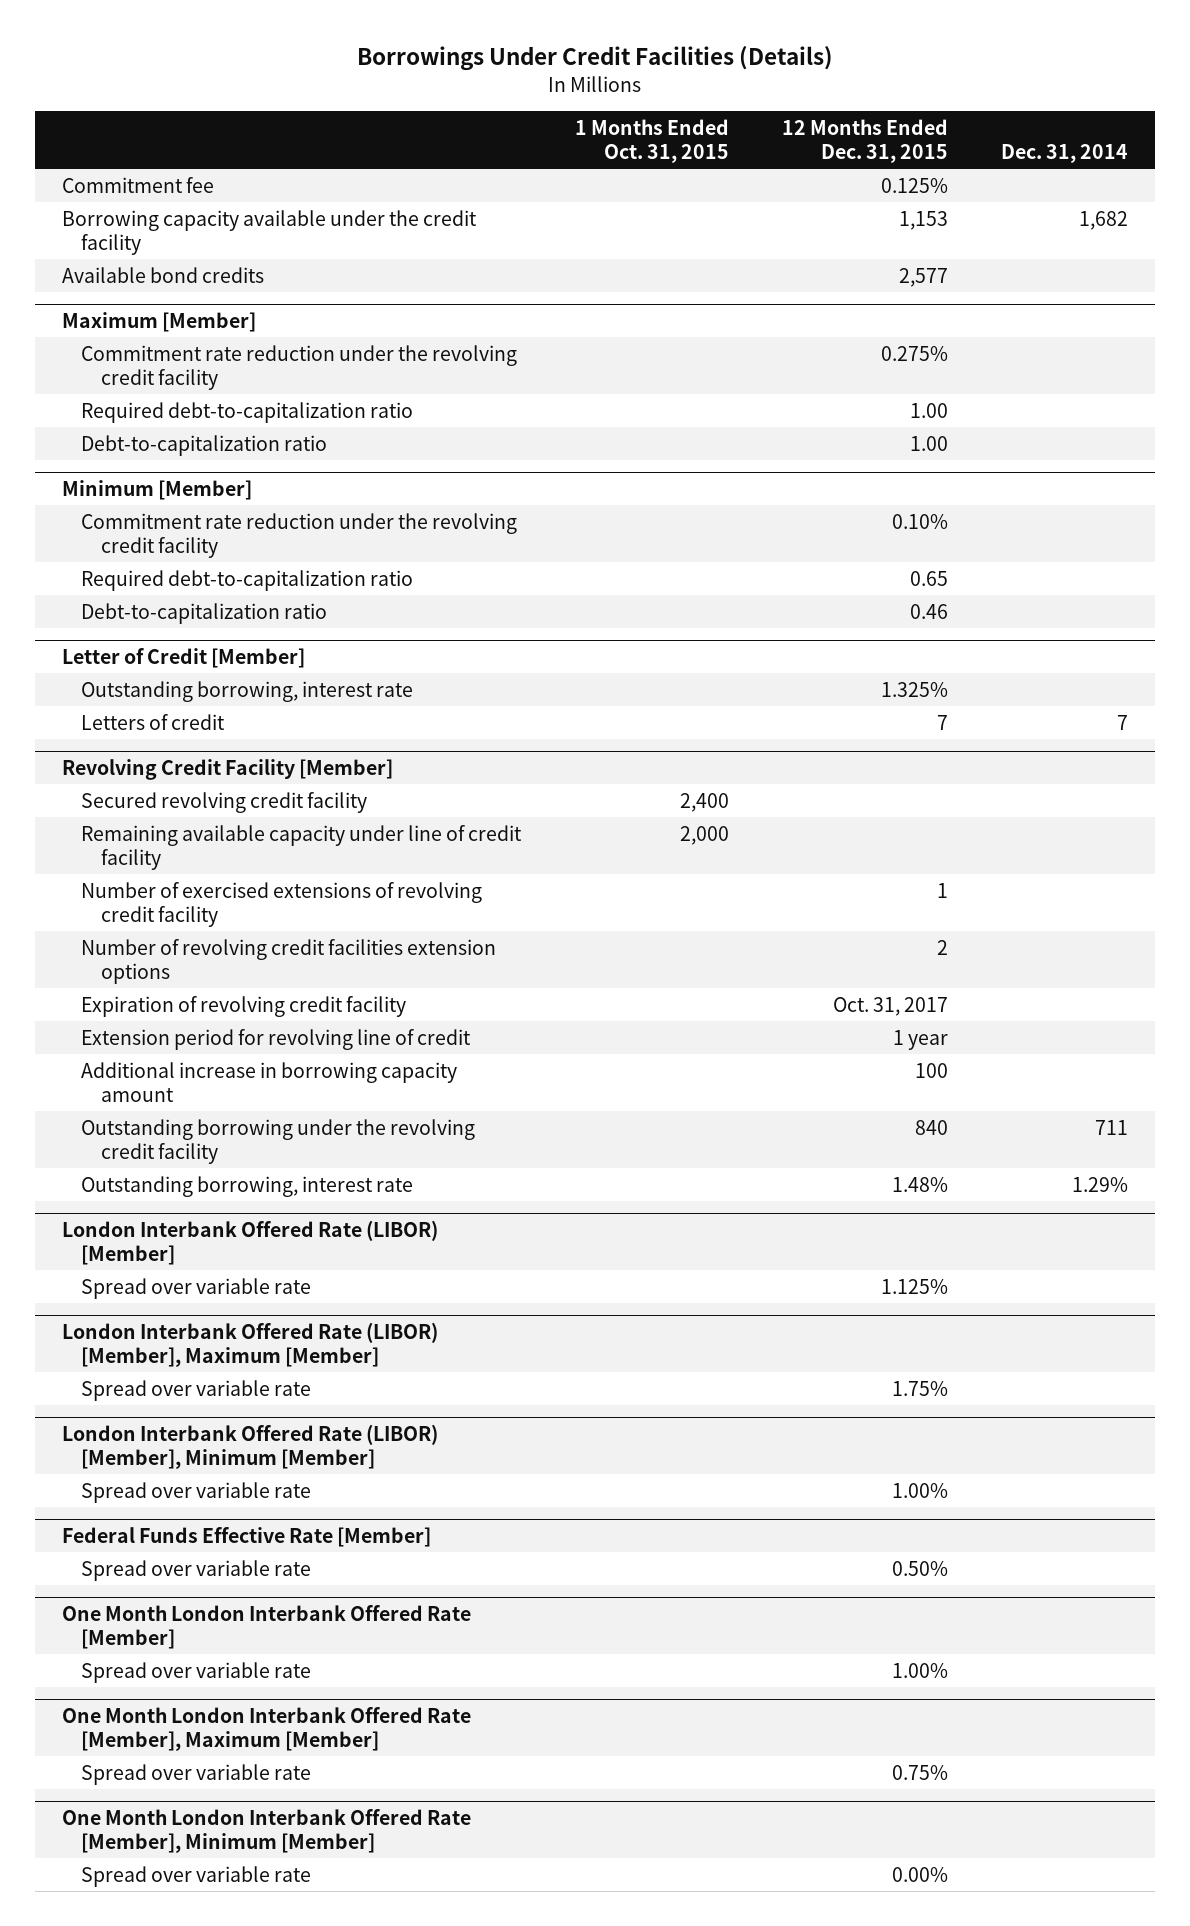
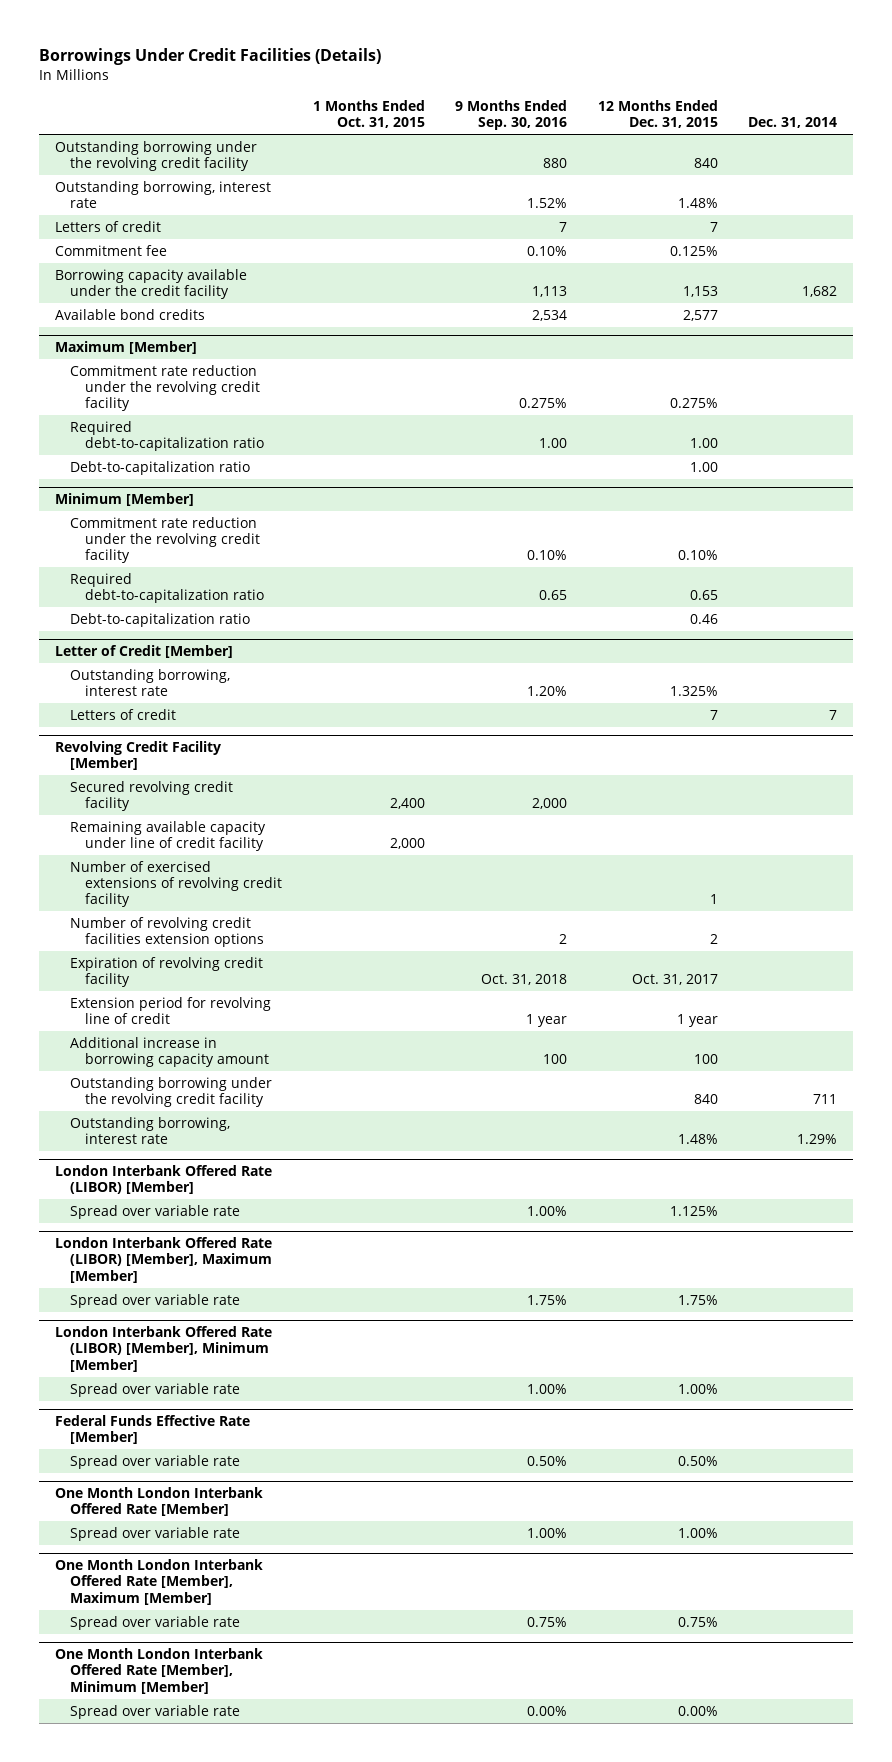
- | 1 Months Ended Oct. 31, 2015 | 12 Months Ended Dec. 31, 2015 | Dec. 31, 2014
+ | 1 Months Ended Oct. 31, 2015 | 9 Months Ended Sep. 30, 2016 | 12 Months Ended Dec. 31, 2015 | Dec. 31, 2014
+ Outstanding borrowing under the revolving credit facility | | 880 | 840 |
+ Outstanding borrowing, interest rate | | 1.52% | 1.48% |
+ Letters of credit | | 7 | 7 |

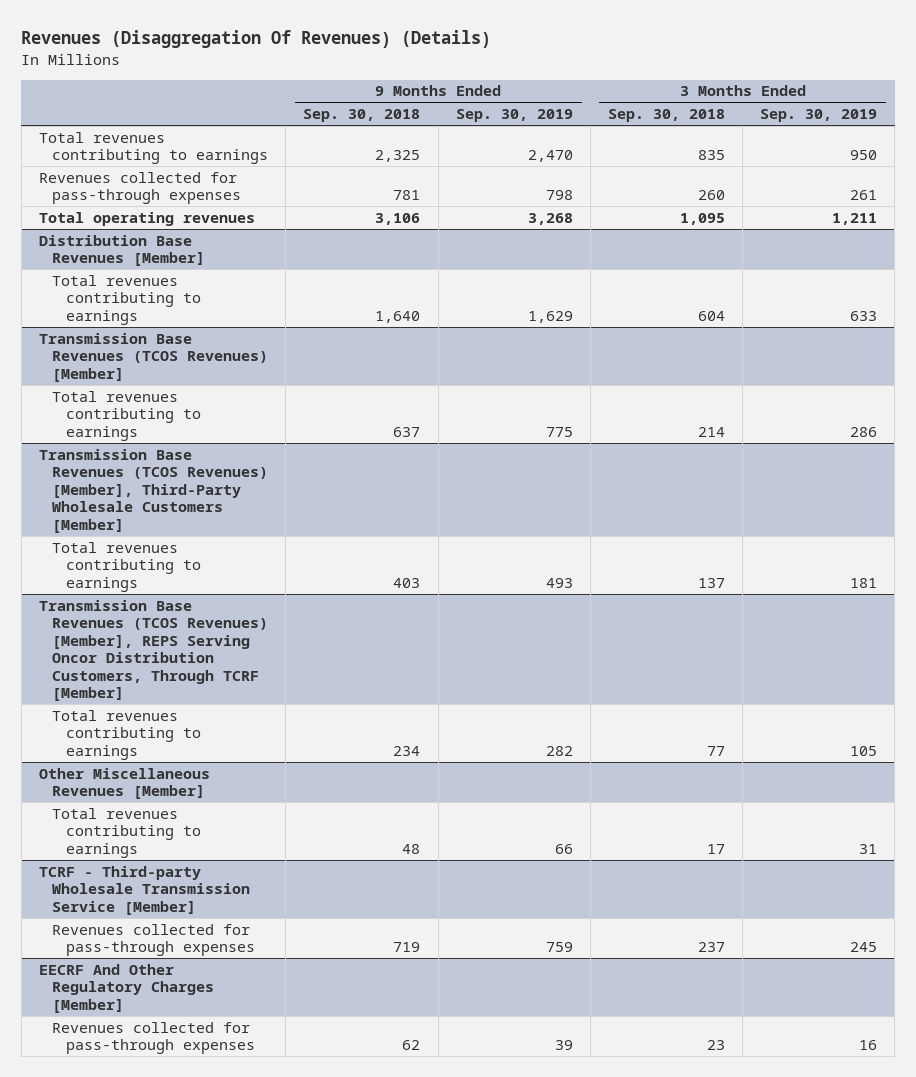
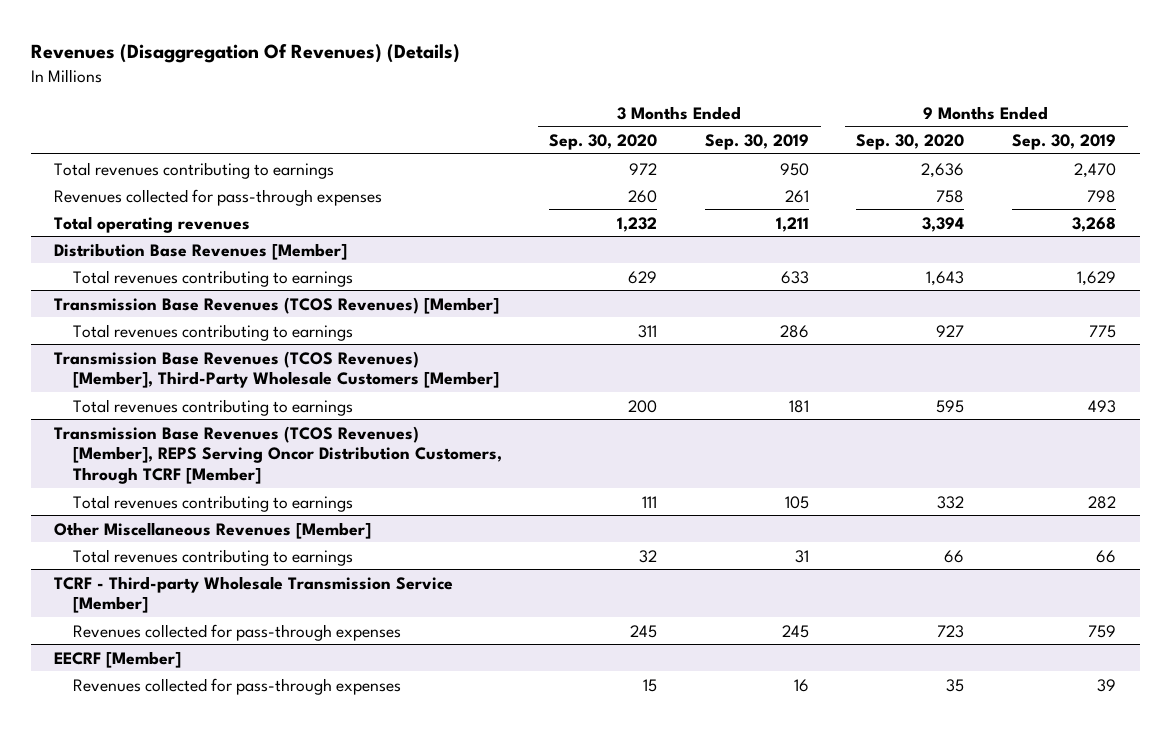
- | 9 Months Ended Sep. 30, 2018 | 9 Months Ended Sep. 30, 2019 | 3 Months Ended Sep. 30, 2018 | 3 Months Ended Sep. 30, 2019
+ | 3 Months Ended Sep. 30, 2020 | 3 Months Ended Sep. 30, 2019 | 9 Months Ended Sep. 30, 2020 | 9 Months Ended Sep. 30, 2019
- EECRF And Other Regulatory Charges [Member]
+ EECRF [Member]

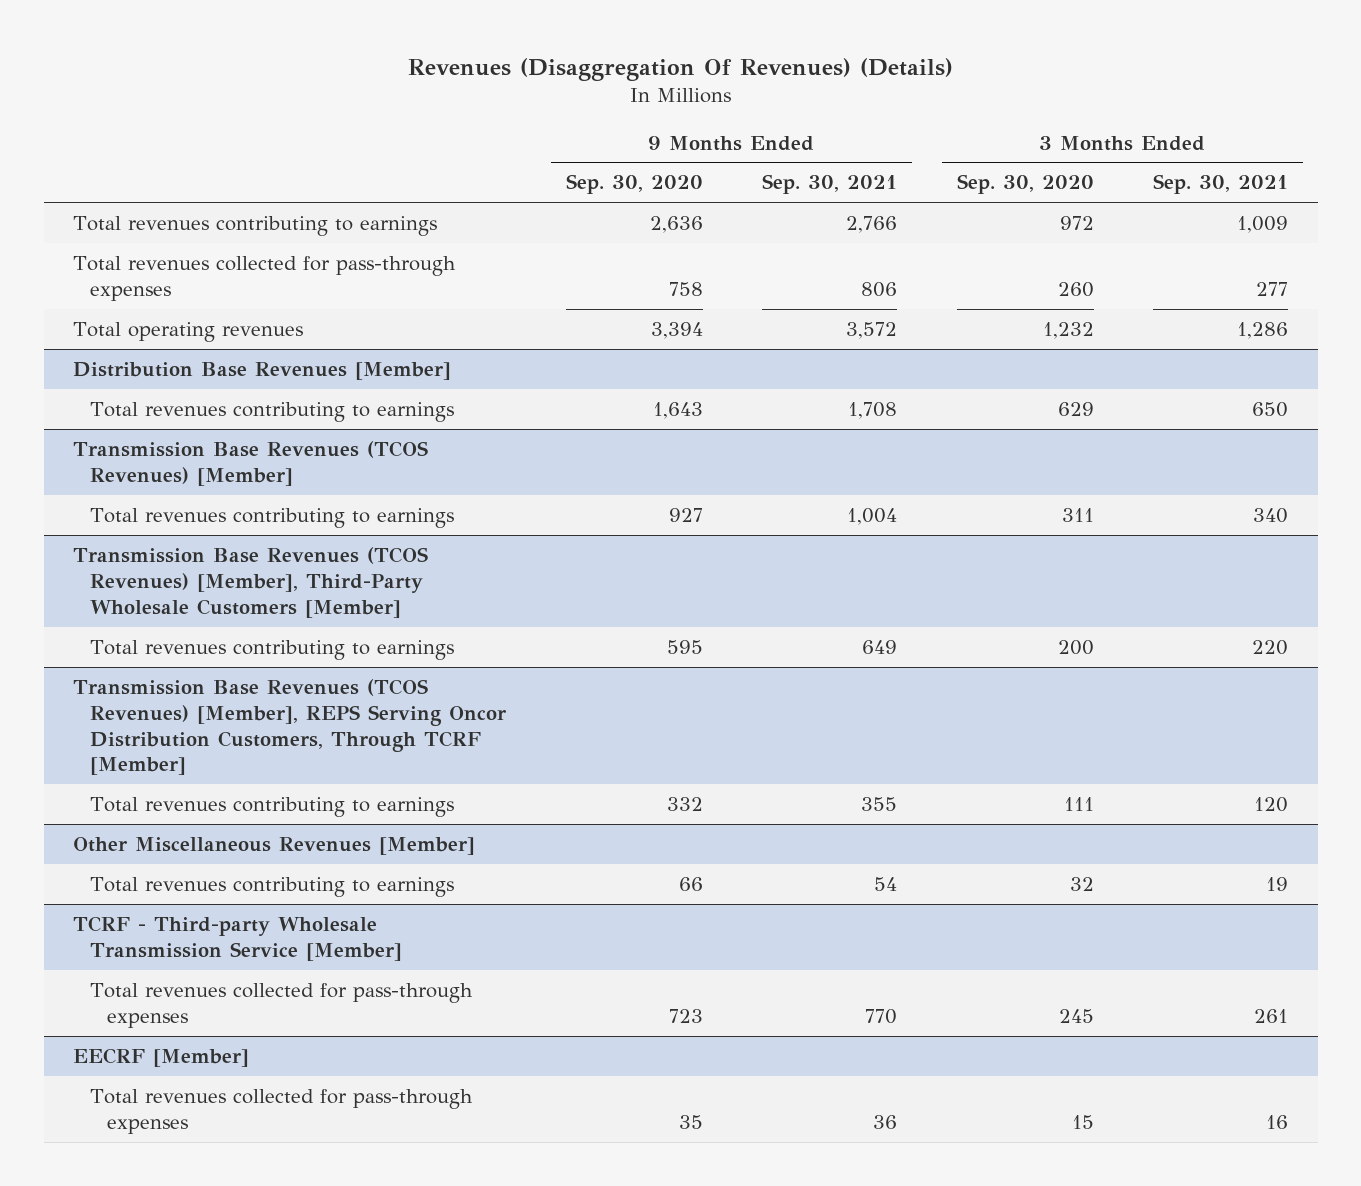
- | 3 Months Ended Sep. 30, 2020 | 3 Months Ended Sep. 30, 2019 | 9 Months Ended Sep. 30, 2020 | 9 Months Ended Sep. 30, 2019
+ | 9 Months Ended Sep. 30, 2020 | 9 Months Ended Sep. 30, 2021 | 3 Months Ended Sep. 30, 2020 | 3 Months Ended Sep. 30, 2021
- Revenues collected for pass-through expenses | 260 | 261 | 758 | 798
+ Total revenues collected for pass-through expenses | 758 | 806 | 260 | 277
@ TCRF - Third-party Wholesale Transmission Service [Member]
- Revenues collected for pass-through expenses | 245 | 245 | 723 | 759
+ Total revenues collected for pass-through expenses | 723 | 770 | 245 | 261
@ EECRF [Member]
- Revenues collected for pass-through expenses | 15 | 16 | 35 | 39
+ Total revenues collected for pass-through expenses | 35 | 36 | 15 | 16

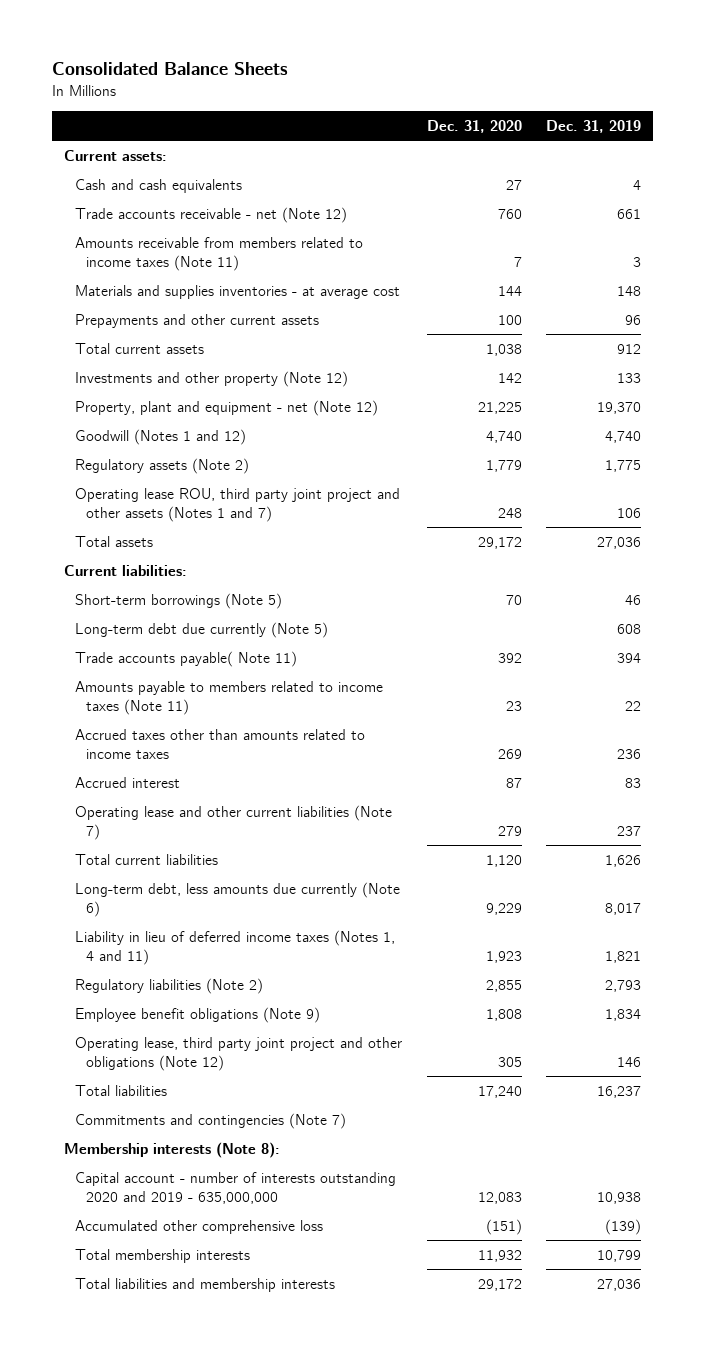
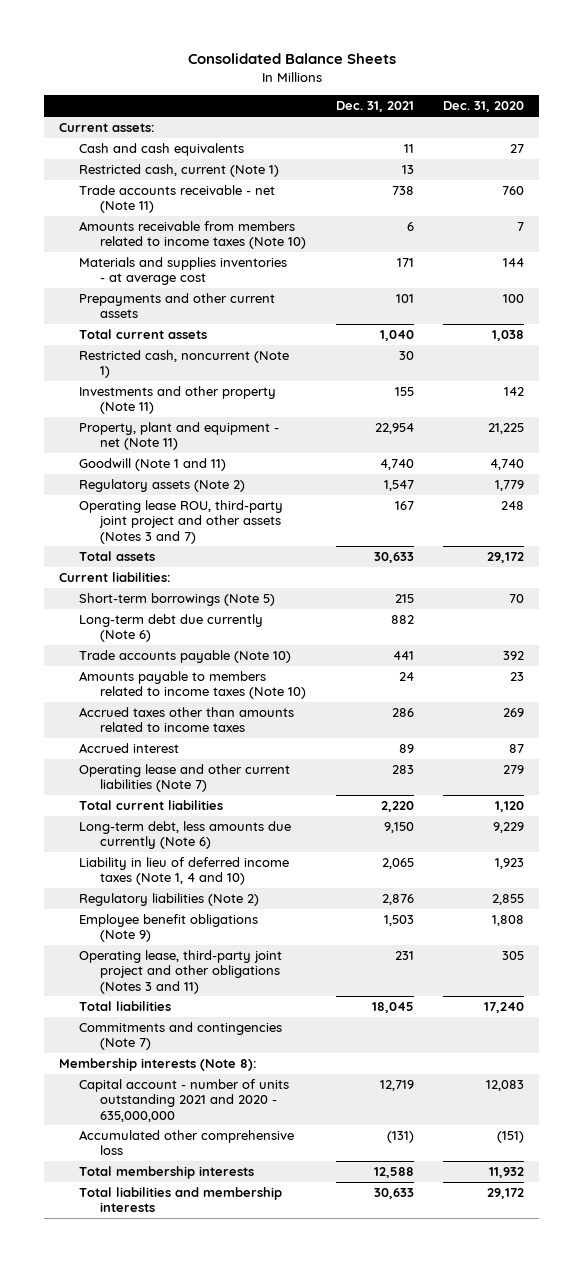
- | Dec. 31, 2020 | Dec. 31, 2019
+ | Dec. 31, 2021 | Dec. 31, 2020
- Trade accounts receivable - net (Note 12) | 760 | 661
- Amounts receivable from members related to income taxes (Note 11) | 7 | 3
+ Restricted cash, current (Note 1) | 13 |
+ Trade accounts receivable - net (Note 11) | 738 | 760
+ Amounts receivable from members related to income taxes (Note 10) | 6 | 7
- Investments and other property (Note 12) | 142 | 133
- Property, plant and equipment - net (Note 12) | 21,225 | 19,370
- Goodwill (Notes 1 and 12) | 4,740 | 4,740
+ Restricted cash, noncurrent (Note 1) | 30 |
+ Investments and other property (Note 11) | 155 | 142
+ Property, plant and equipment - net (Note 11) | 22,954 | 21,225
+ Goodwill (Note 1 and 11) | 4,740 | 4,740
- Operating lease ROU, third party joint project and other assets (Notes 1 and 7) | 248 | 106
+ Operating lease ROU, third-party joint project and other assets (Notes 3 and 7) | 167 | 248
- Long-term debt due currently (Note 5) | | 608
- Trade accounts payable( Note 11) | 392 | 394
- Amounts payable to members related to income taxes (Note 11) | 23 | 22
+ Long-term debt due currently (Note 6) | 882 |
+ Trade accounts payable (Note 10) | 441 | 392
+ Amounts payable to members related to income taxes (Note 10) | 24 | 23
- Liability in lieu of deferred income taxes (Notes 1, 4 and 11) | 1,923 | 1,821
+ Liability in lieu of deferred income taxes (Note 1, 4 and 10) | 2,065 | 1,923
- Operating lease, third party joint project and other obligations (Note 12) | 305 | 146
+ Operating lease, third-party joint project and other obligations (Notes 3 and 11) | 231 | 305
- Capital account - number of interests outstanding 2020 and 2019 - 635,000,000 | 12,083 | 10,938
+ Capital account - number of units outstanding 2021 and 2020 - 635,000,000 | 12,719 | 12,083

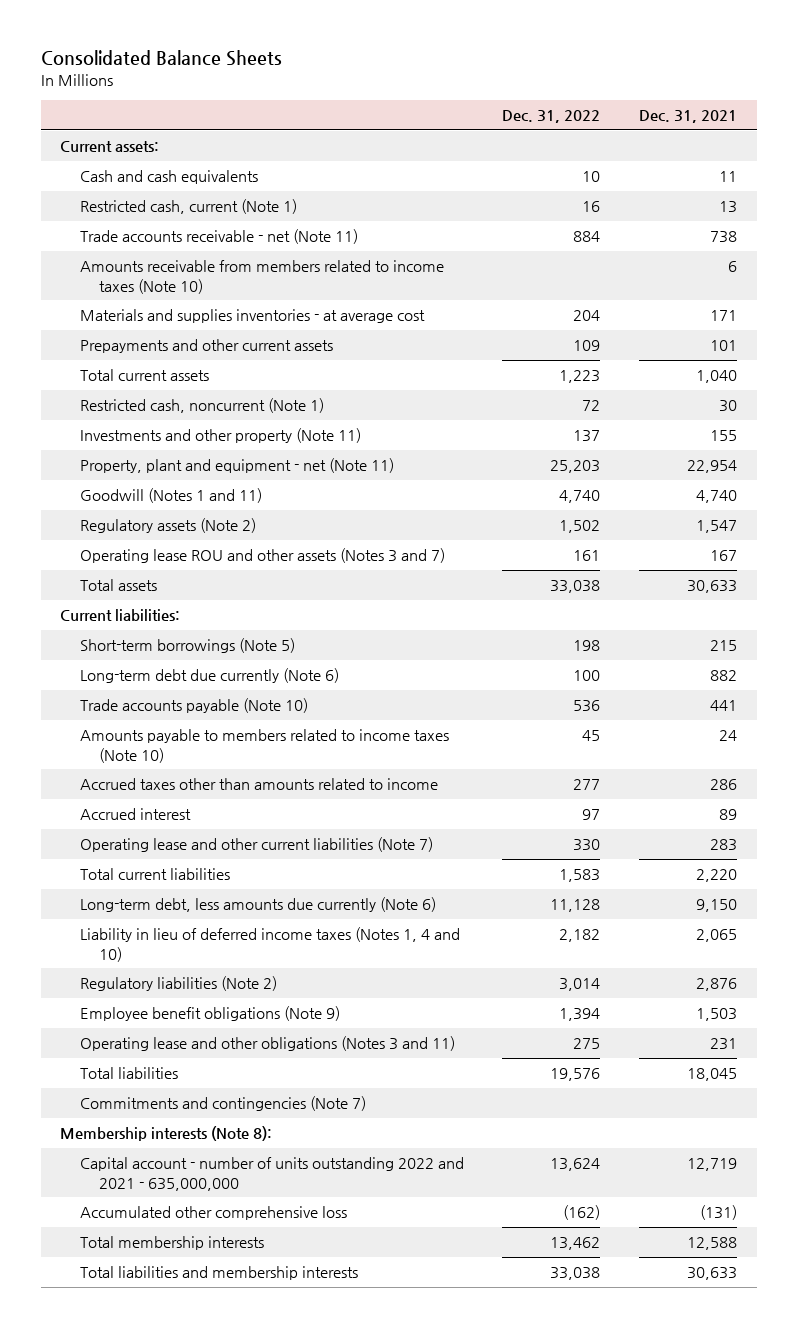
- | Dec. 31, 2021 | Dec. 31, 2020
+ | Dec. 31, 2022 | Dec. 31, 2021
- Goodwill (Note 1 and 11) | 4,740 | 4,740
+ Goodwill (Notes 1 and 11) | 4,740 | 4,740
- Operating lease ROU, third-party joint project and other assets (Notes 3 and 7) | 167 | 248
+ Operating lease ROU and other assets (Notes 3 and 7) | 161 | 167
- Accrued taxes other than amounts related to income taxes | 286 | 269
+ Accrued taxes other than amounts related to income | 277 | 286
- Liability in lieu of deferred income taxes (Note 1, 4 and 10) | 2,065 | 1,923
+ Liability in lieu of deferred income taxes (Notes 1, 4 and 10) | 2,182 | 2,065
- Operating lease, third-party joint project and other obligations (Notes 3 and 11) | 231 | 305
+ Operating lease and other obligations (Notes 3 and 11) | 275 | 231
- Capital account - number of units outstanding 2021 and 2020 - 635,000,000 | 12,719 | 12,083
+ Capital account - number of units outstanding 2022 and 2021 - 635,000,000 | 13,624 | 12,719

